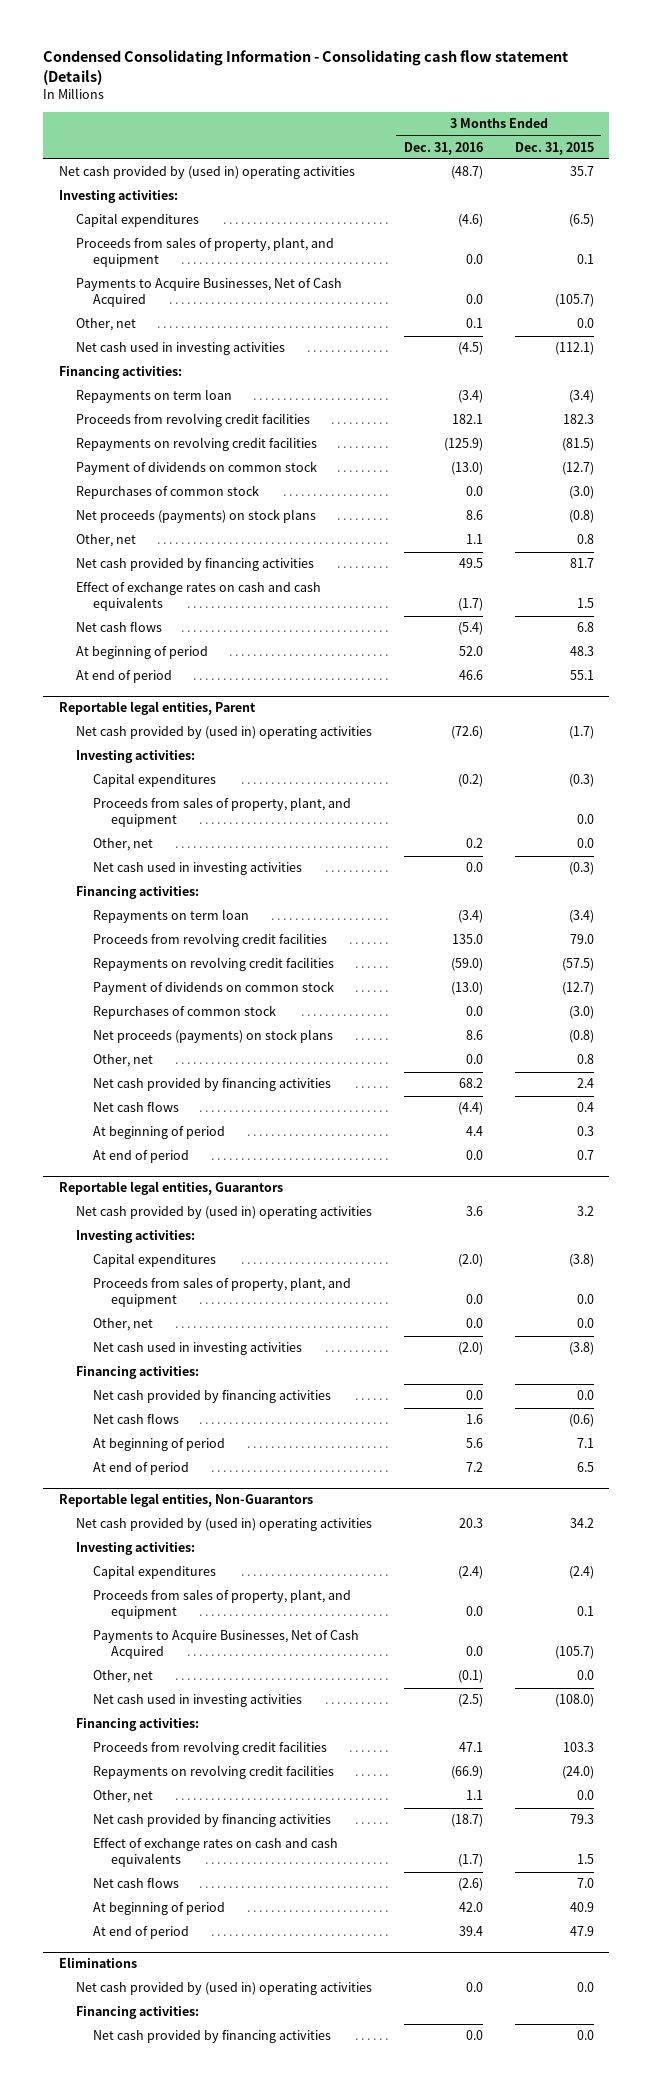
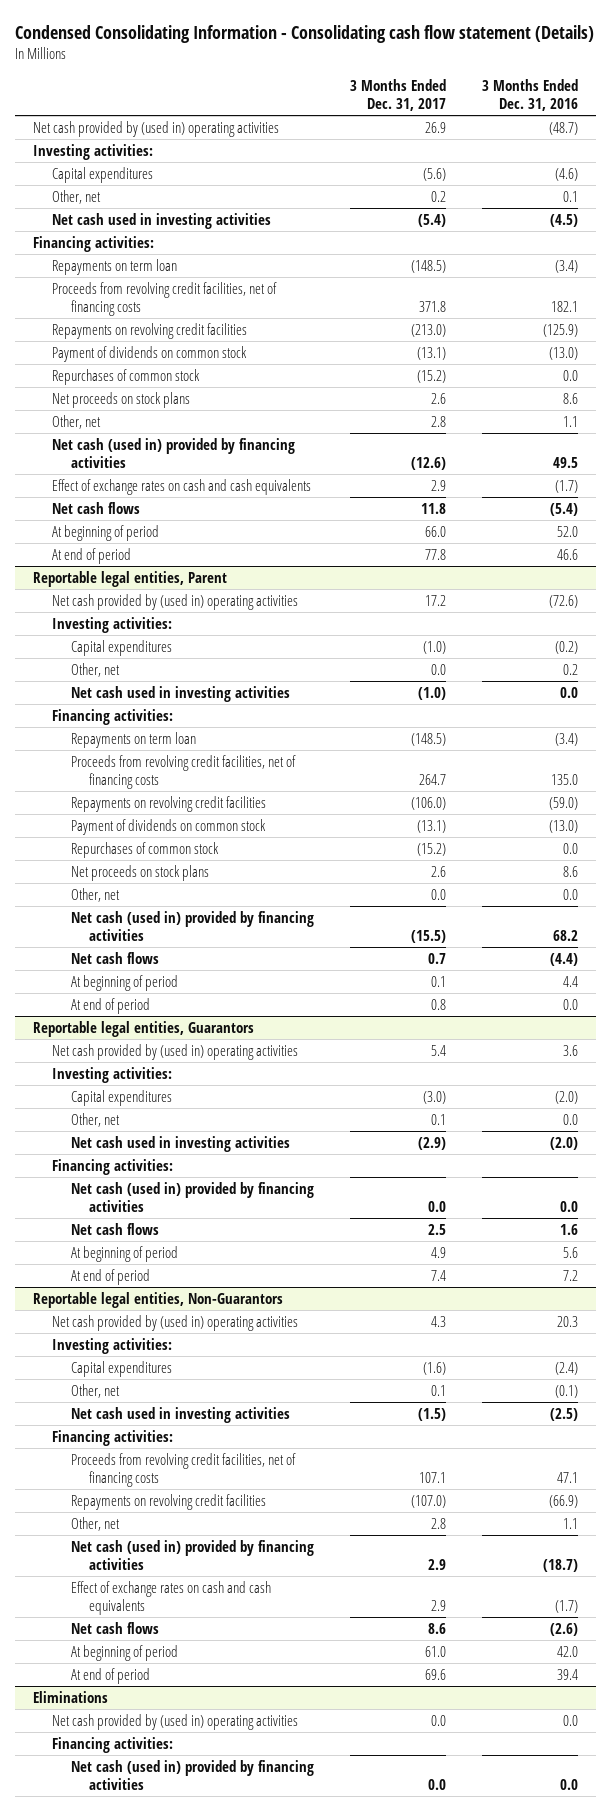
- | 3 Months Ended Dec. 31, 2016 | 3 Months Ended Dec. 31, 2015
+ | 3 Months Ended Dec. 31, 2017 | 3 Months Ended Dec. 31, 2016
- Proceeds from sales of property, plant, and equipment | 0.0 | 0.1
- Payments to Acquire Businesses, Net of Cash Acquired | 0.0 | (105.7)
- Proceeds from revolving credit facilities | 182.1 | 182.3
+ Proceeds from revolving credit facilities, net of financing costs | 371.8 | 182.1
- Net proceeds (payments) on stock plans | 8.6 | (0.8)
+ Net proceeds on stock plans | 2.6 | 8.6
- Net cash provided by financing activities | 49.5 | 81.7
+ Net cash (used in) provided by financing activities | (12.6) | 49.5
@ Reportable legal entities, Parent
- Proceeds from sales of property, plant, and equipment | | 0.0
- Proceeds from revolving credit facilities | 135.0 | 79.0
+ Proceeds from revolving credit facilities, net of financing costs | 264.7 | 135.0
- Net proceeds (payments) on stock plans | 8.6 | (0.8)
+ Net proceeds on stock plans | 2.6 | 8.6
- Net cash provided by financing activities | 68.2 | 2.4
+ Net cash (used in) provided by financing activities | (15.5) | 68.2
@ Reportable legal entities, Guarantors
- Proceeds from sales of property, plant, and equipment | 0.0 | 0.0
- Net cash provided by financing activities | 0.0 | 0.0
+ Net cash (used in) provided by financing activities | 0.0 | 0.0
@ Reportable legal entities, Non-Guarantors
- Proceeds from sales of property, plant, and equipment | 0.0 | 0.1
- Payments to Acquire Businesses, Net of Cash Acquired | 0.0 | (105.7)
- Proceeds from revolving credit facilities | 47.1 | 103.3
+ Proceeds from revolving credit facilities, net of financing costs | 107.1 | 47.1
- Net cash provided by financing activities | (18.7) | 79.3
+ Net cash (used in) provided by financing activities | 2.9 | (18.7)
@ Eliminations
- Net cash provided by financing activities | 0.0 | 0.0
+ Net cash (used in) provided by financing activities | 0.0 | 0.0

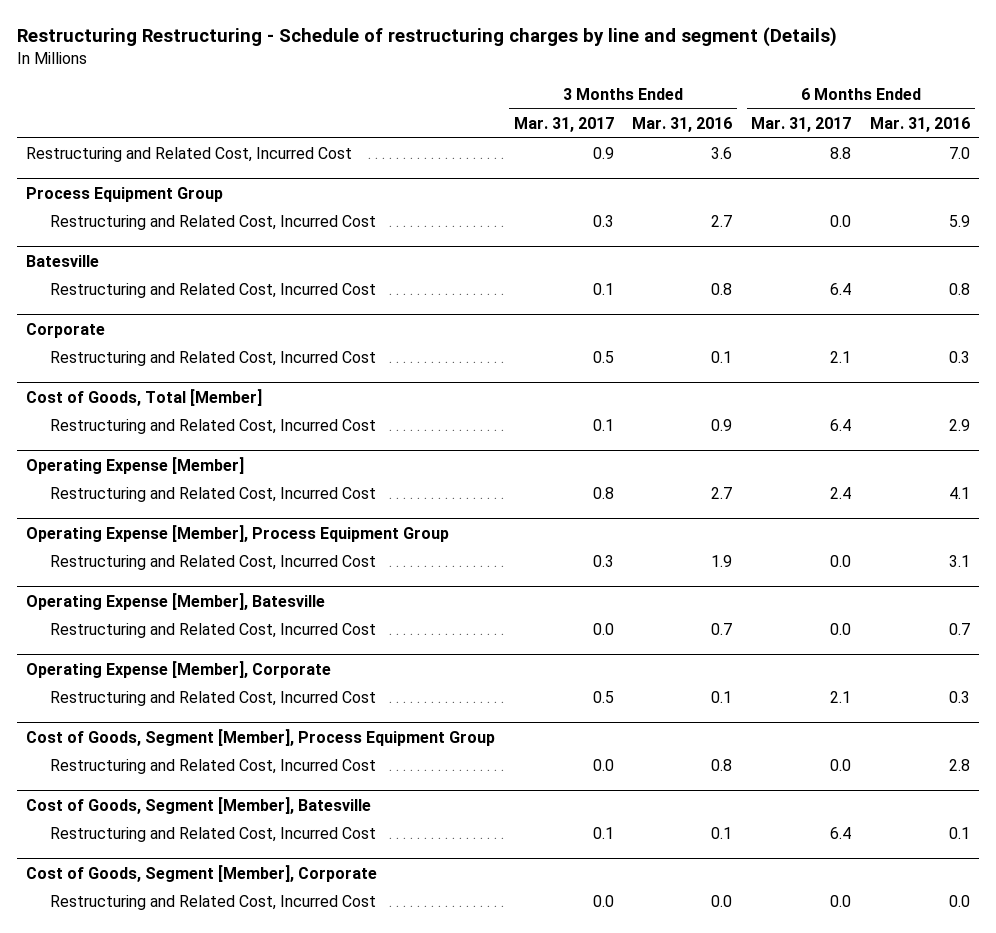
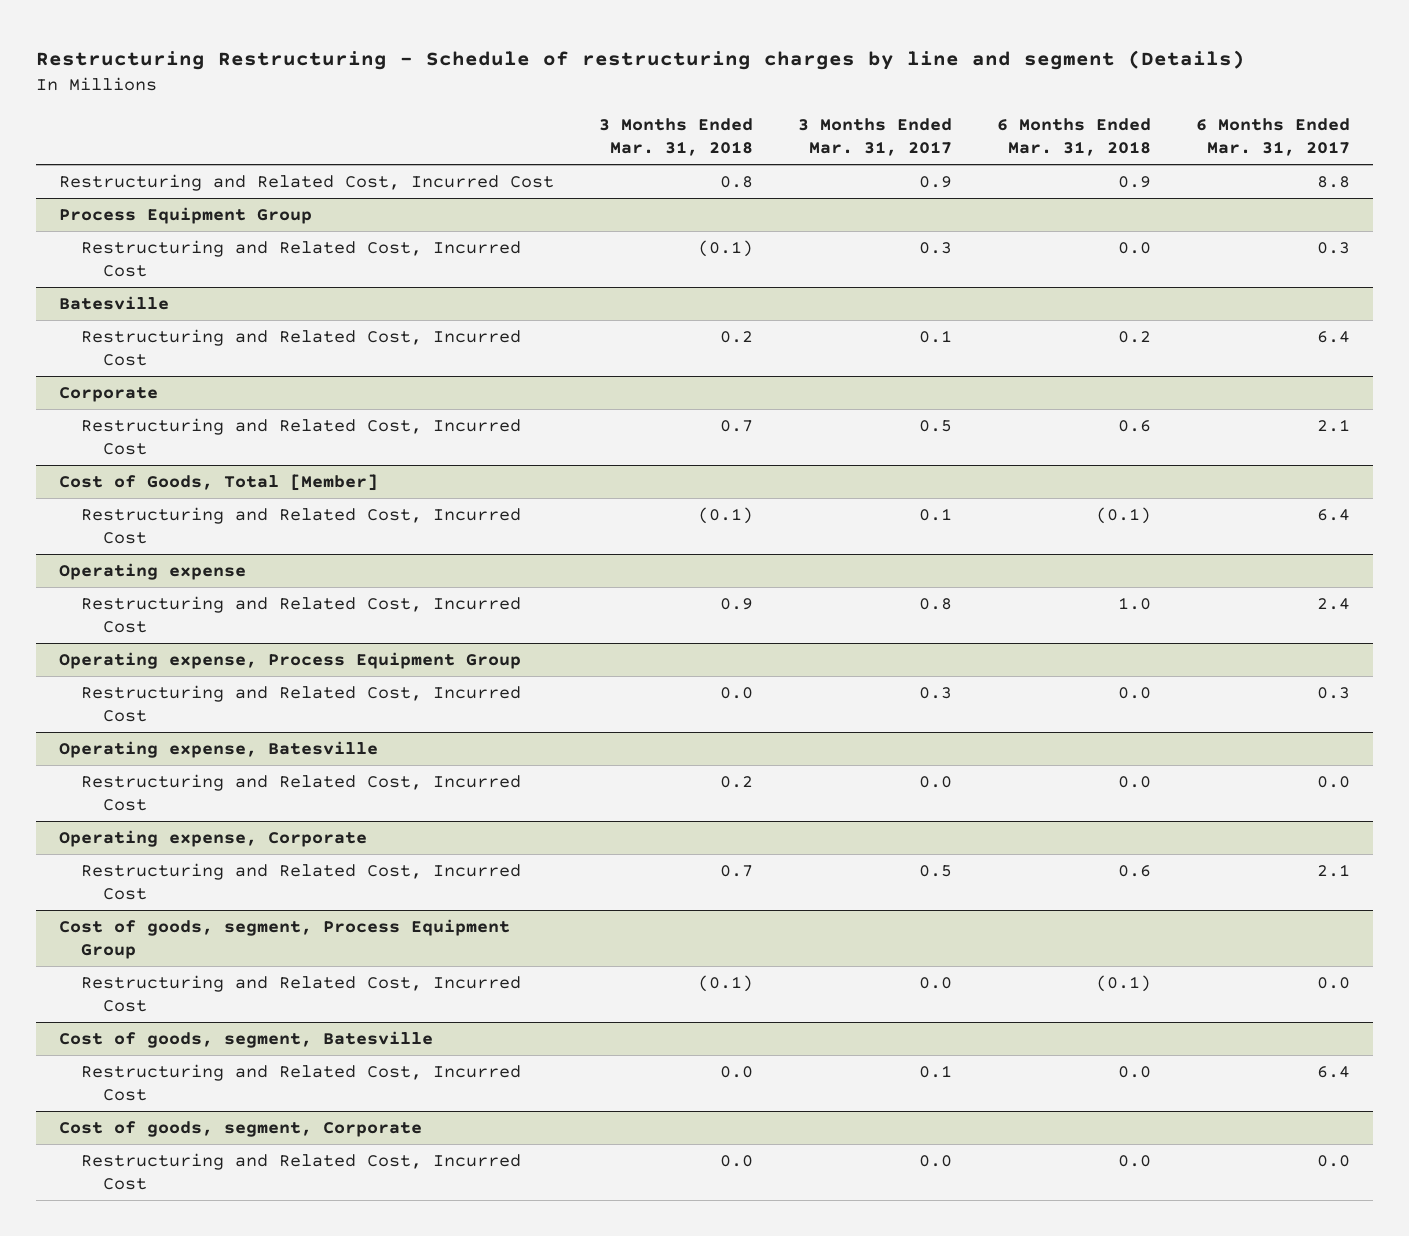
- | 3 Months Ended Mar. 31, 2017 | 3 Months Ended Mar. 31, 2016 | 6 Months Ended Mar. 31, 2017 | 6 Months Ended Mar. 31, 2016
+ | 3 Months Ended Mar. 31, 2018 | 3 Months Ended Mar. 31, 2017 | 6 Months Ended Mar. 31, 2018 | 6 Months Ended Mar. 31, 2017
@ Process Equipment Group
- Restructuring and Related Cost, Incurred Cost | 0.3 | 2.7 | 0.0 | 5.9
+ Restructuring and Related Cost, Incurred Cost | (0.1) | 0.3 | 0.0 | 0.3
- Operating Expense [Member]
+ Operating expense
- Operating Expense [Member], Process Equipment Group
- Restructuring and Related Cost, Incurred Cost | 0.3 | 1.9 | 0.0 | 3.1
- Operating Expense [Member], Batesville
+ Operating expense, Process Equipment Group
+ Restructuring and Related Cost, Incurred Cost | 0.0 | 0.3 | 0.0 | 0.3
+ Operating expense, Batesville
- Operating Expense [Member], Corporate
+ Operating expense, Corporate
- Cost of Goods, Segment [Member], Process Equipment Group
+ Cost of goods, segment, Process Equipment Group
- Cost of Goods, Segment [Member], Batesville
+ Cost of goods, segment, Batesville
- Cost of Goods, Segment [Member], Corporate
+ Cost of goods, segment, Corporate

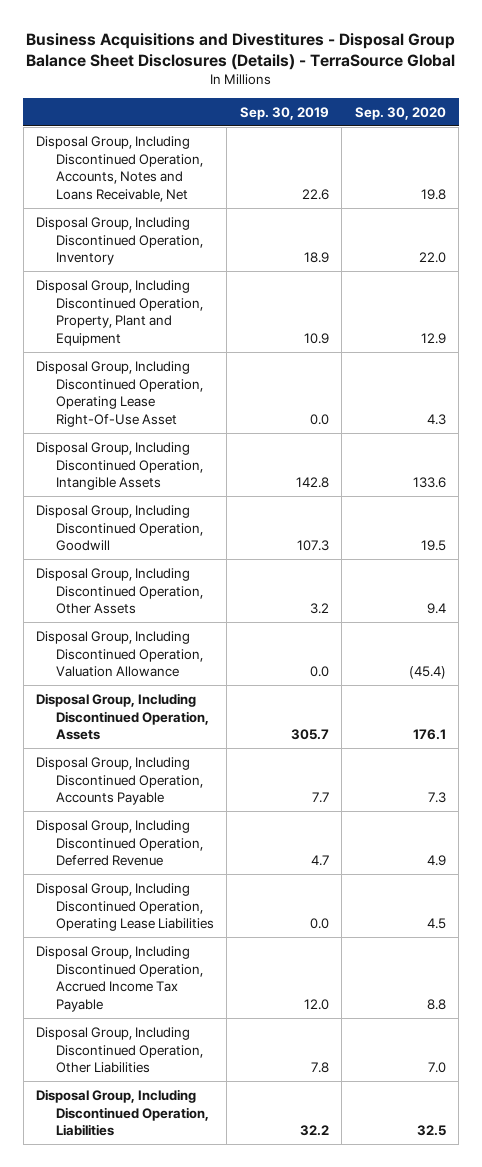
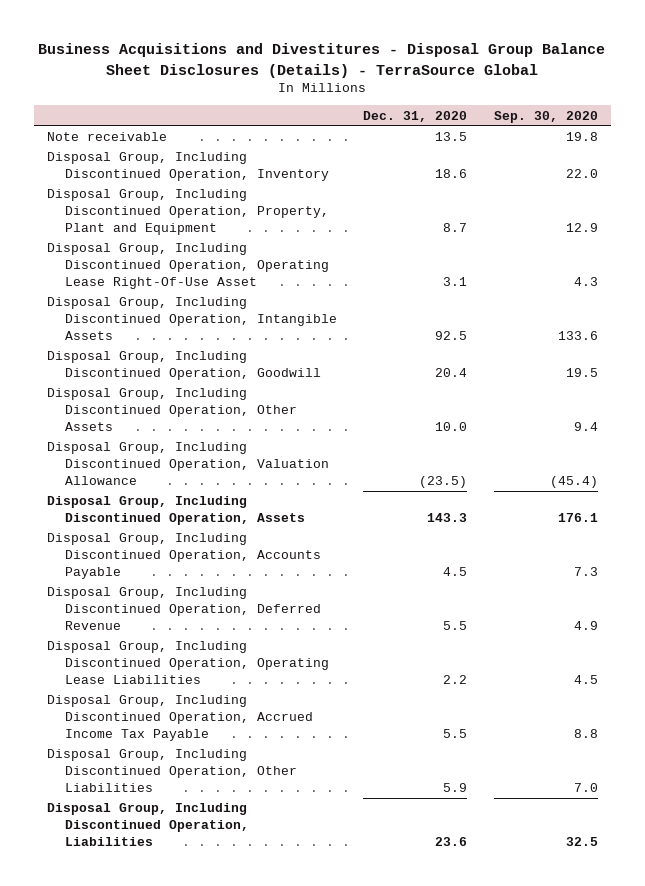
- | Sep. 30, 2019 | Sep. 30, 2020
+ | Dec. 31, 2020 | Sep. 30, 2020
- Disposal Group, Including Discontinued Operation, Accounts, Notes and Loans Receivable, Net | 22.6 | 19.8
+ Note receivable | 13.5 | 19.8

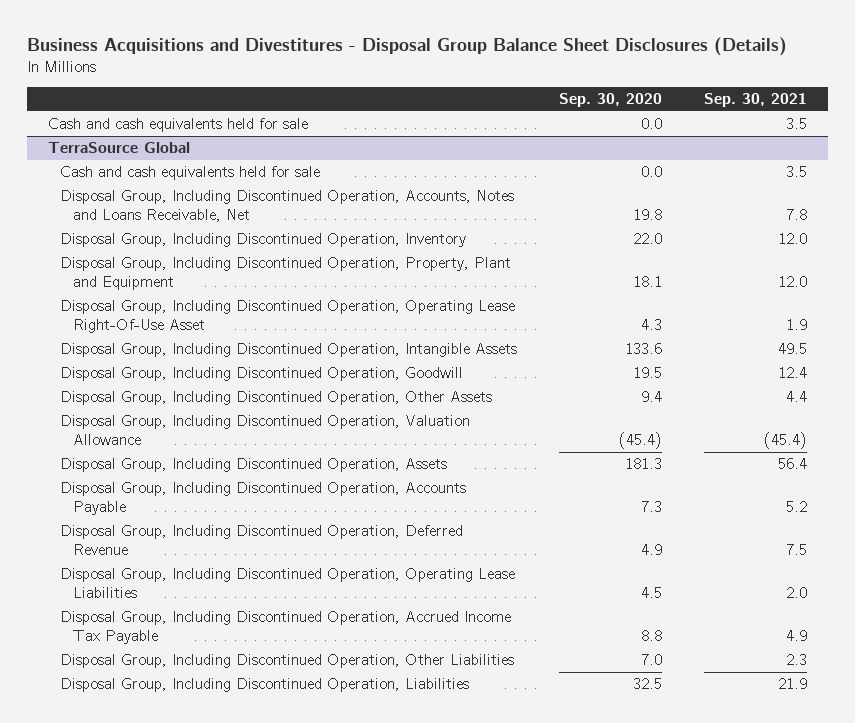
- Business Acquisitions and Divestitures - Disposal Group Balance Sheet Disclosures (Details) - TerraSource Global
+ Business Acquisitions and Divestitures - Disposal Group Balance Sheet Disclosures (Details)
- | Dec. 31, 2020 | Sep. 30, 2020
+ | Sep. 30, 2020 | Sep. 30, 2021
- Note receivable | 13.5 | 19.8
+ Cash and cash equivalents held for sale | 0.0 | 3.5
+ TerraSource Global
+ Cash and cash equivalents held for sale | 0.0 | 3.5
+ Disposal Group, Including Discontinued Operation, Accounts, Notes and Loans Receivable, Net | 19.8 | 7.8
- Disposal Group, Including Discontinued Operation, Property, Plant and Equipment | 8.7 | 12.9
+ Disposal Group, Including Discontinued Operation, Property, Plant and Equipment | 18.1 | 12.0
- Disposal Group, Including Discontinued Operation, Assets | 143.3 | 176.1
+ Disposal Group, Including Discontinued Operation, Assets | 181.3 | 56.4

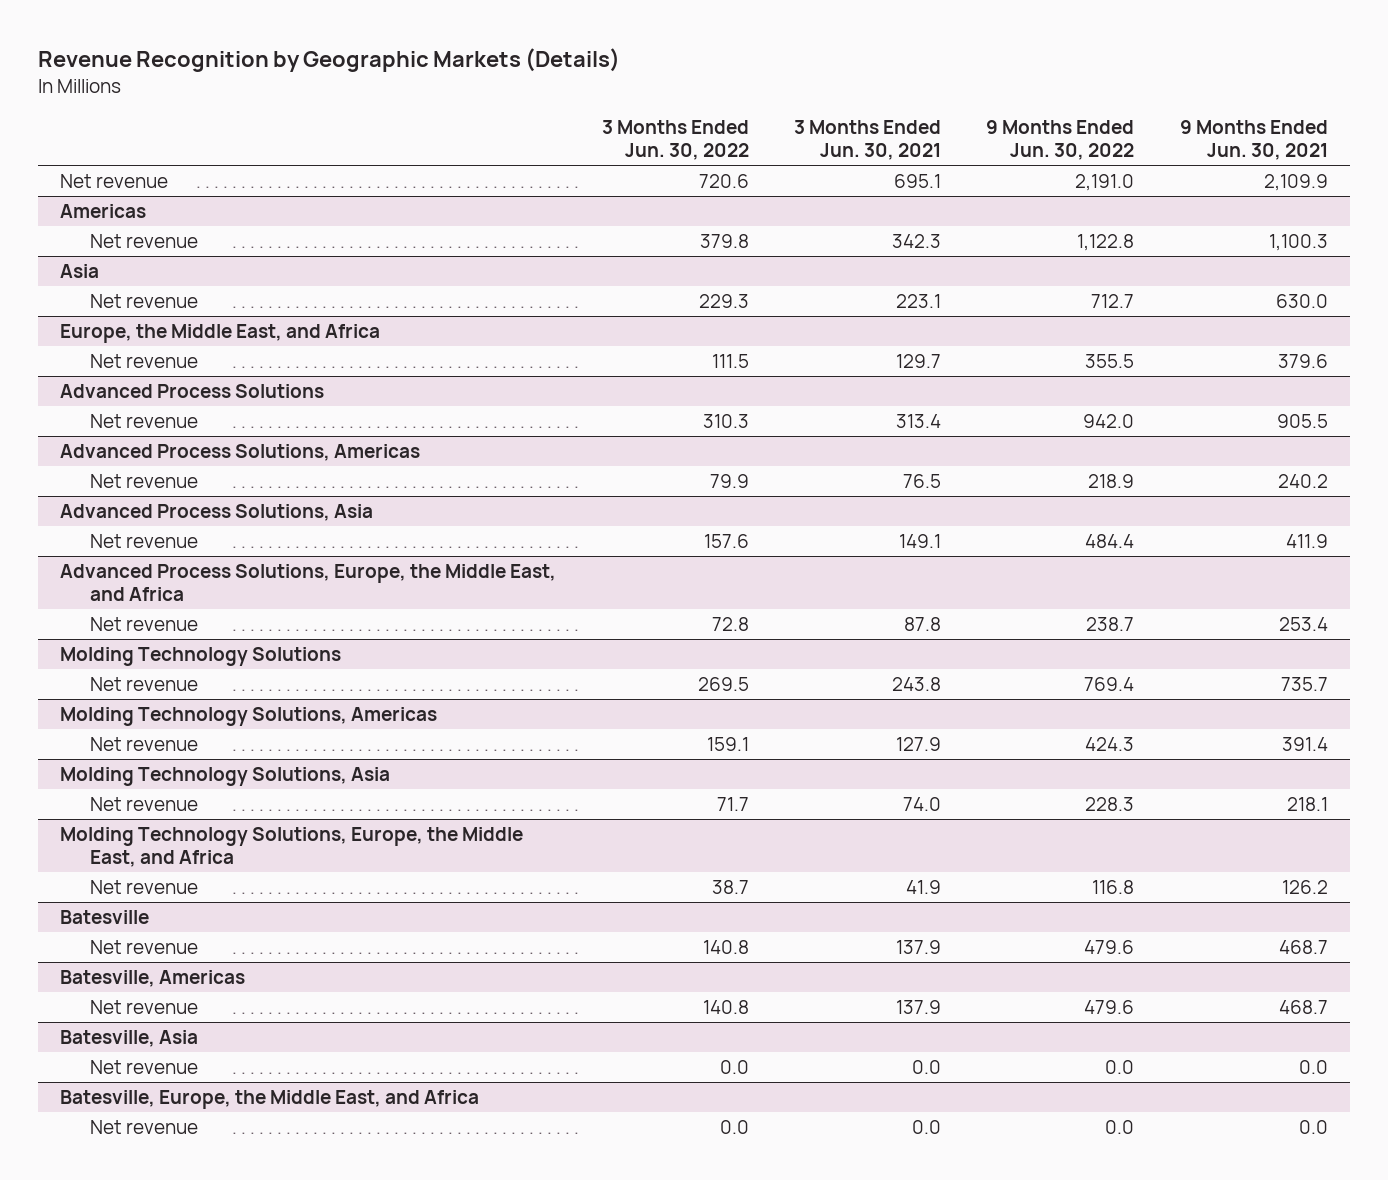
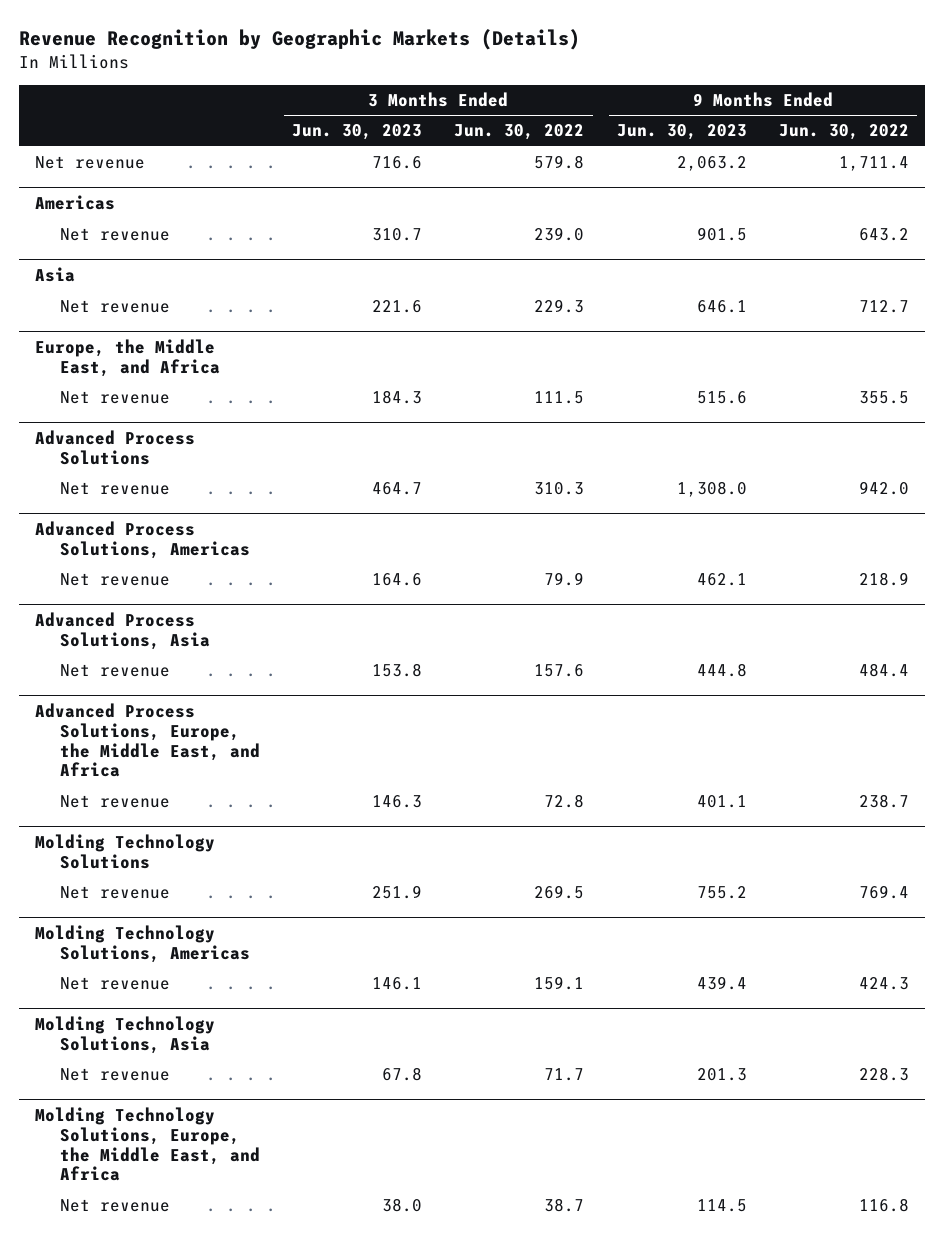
- | 3 Months Ended Jun. 30, 2022 | 3 Months Ended Jun. 30, 2021 | 9 Months Ended Jun. 30, 2022 | 9 Months Ended Jun. 30, 2021
+ | 3 Months Ended Jun. 30, 2023 | 3 Months Ended Jun. 30, 2022 | 9 Months Ended Jun. 30, 2023 | 9 Months Ended Jun. 30, 2022
- Net revenue | 720.6 | 695.1 | 2,191.0 | 2,109.9
+ Net revenue | 716.6 | 579.8 | 2,063.2 | 1,711.4
@ Americas
- Net revenue | 379.8 | 342.3 | 1,122.8 | 1,100.3
+ Net revenue | 310.7 | 239.0 | 901.5 | 643.2
- Batesville
- Net revenue | 140.8 | 137.9 | 479.6 | 468.7
- Batesville, Americas
- Net revenue | 140.8 | 137.9 | 479.6 | 468.7
- Batesville, Asia
- Net revenue | 0.0 | 0.0 | 0.0 | 0.0
- Batesville, Europe, the Middle East, and Africa
- Net revenue | 0.0 | 0.0 | 0.0 | 0.0

